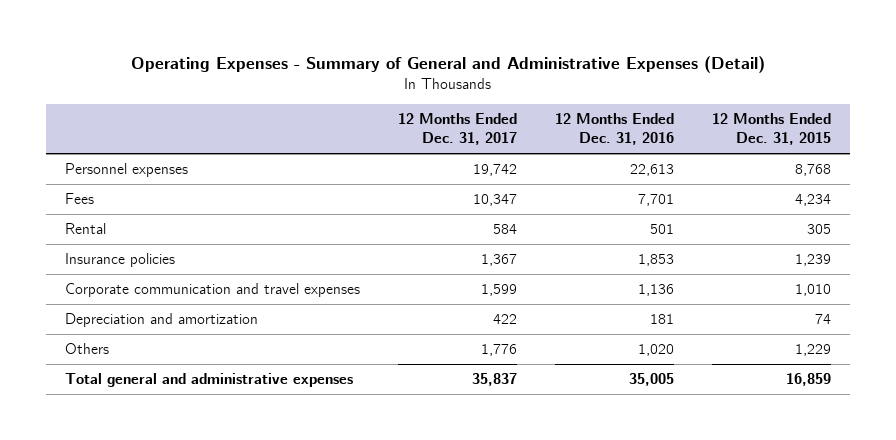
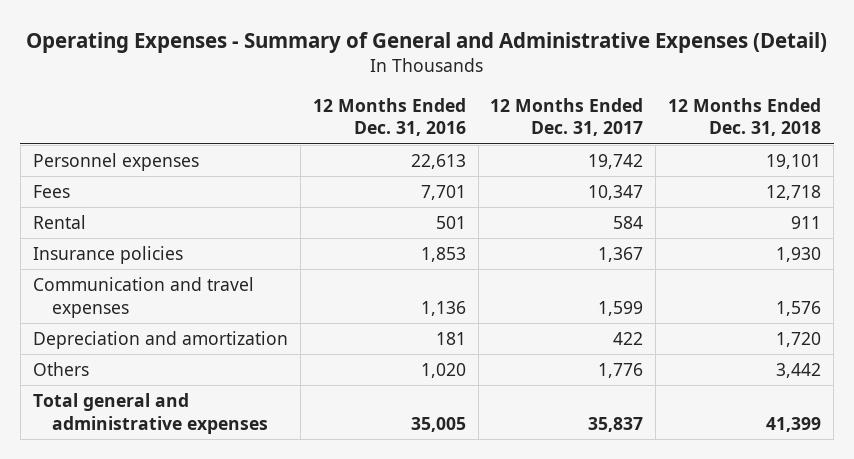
- | 12 Months Ended Dec. 31, 2017 | 12 Months Ended Dec. 31, 2016 | 12 Months Ended Dec. 31, 2015
+ | 12 Months Ended Dec. 31, 2016 | 12 Months Ended Dec. 31, 2017 | 12 Months Ended Dec. 31, 2018
- Corporate communication and travel expenses | 1,599 | 1,136 | 1,010
+ Communication and travel expenses | 1,136 | 1,599 | 1,576

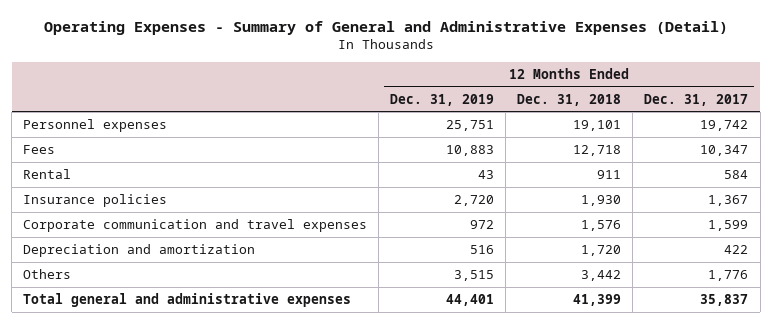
- | 12 Months Ended Dec. 31, 2016 | 12 Months Ended Dec. 31, 2017 | 12 Months Ended Dec. 31, 2018
+ | 12 Months Ended Dec. 31, 2019 | 12 Months Ended Dec. 31, 2018 | 12 Months Ended Dec. 31, 2017
- Communication and travel expenses | 1,136 | 1,599 | 1,576
+ Corporate communication and travel expenses | 972 | 1,576 | 1,599

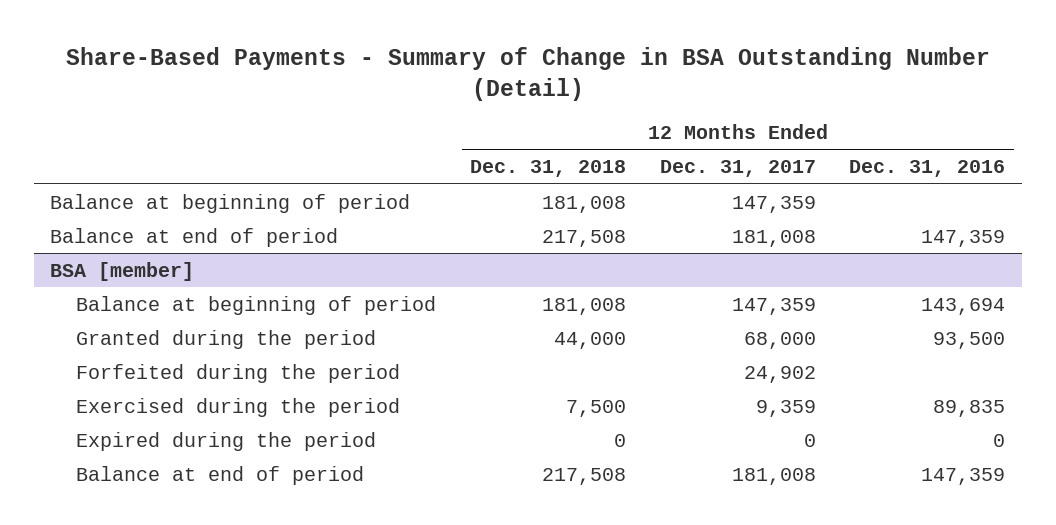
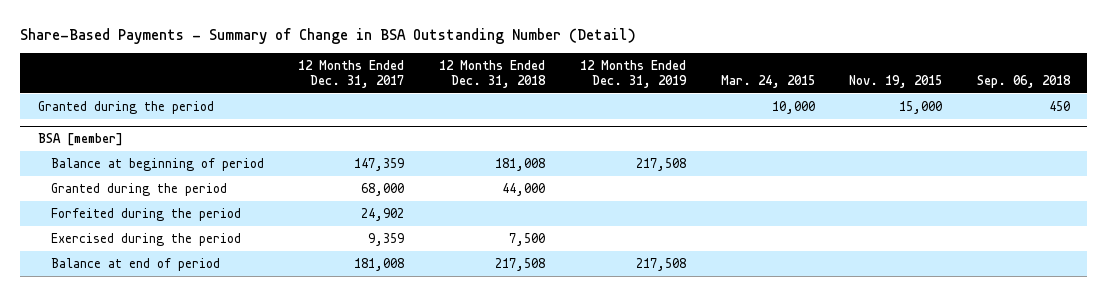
- | 12 Months Ended Dec. 31, 2018 | 12 Months Ended Dec. 31, 2017 | 12 Months Ended Dec. 31, 2016
+ | 12 Months Ended Dec. 31, 2017 | 12 Months Ended Dec. 31, 2018 | 12 Months Ended Dec. 31, 2019 | Mar. 24, 2015 | Nov. 19, 2015 | Sep. 06, 2018
- Balance at beginning of period | 181,008 | 147,359 |
- Balance at end of period | 217,508 | 181,008 | 147,359
+ Granted during the period | | | | 10,000 | 15,000 | 450
@ BSA [member]
- Expired during the period | 0 | 0 | 0

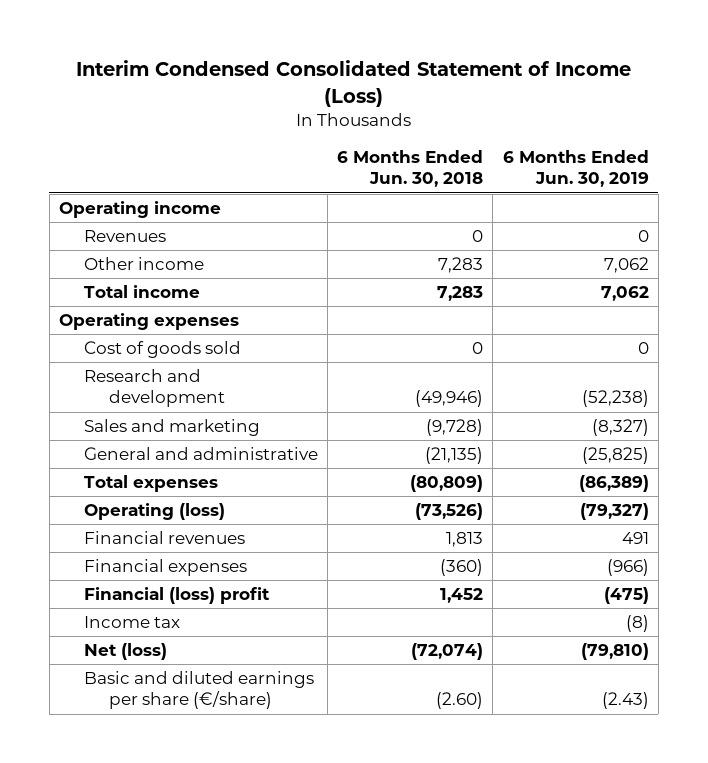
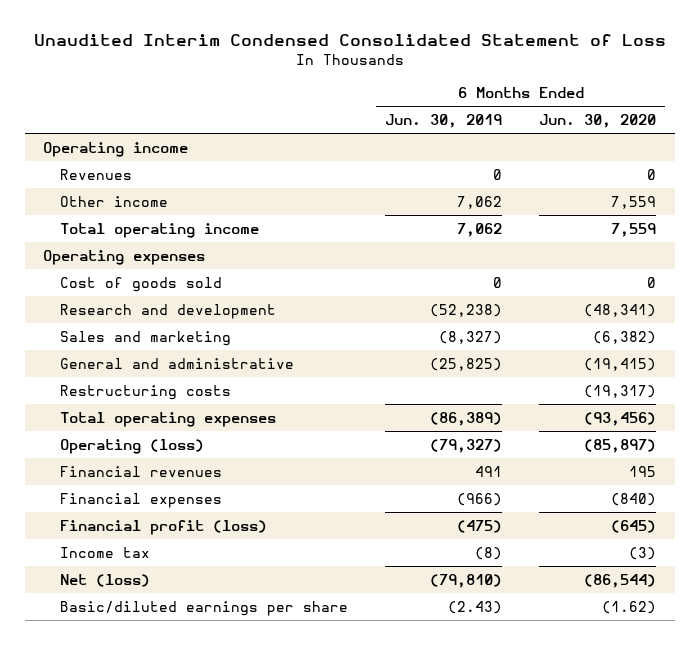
- Interim Condensed Consolidated Statement of Income (Loss)
+ Unaudited Interim Condensed Consolidated Statement of Loss
- | 6 Months Ended Jun. 30, 2018 | 6 Months Ended Jun. 30, 2019
+ | 6 Months Ended Jun. 30, 2019 | 6 Months Ended Jun. 30, 2020
- Total income | 7,283 | 7,062
+ Total operating income | 7,062 | 7,559
- Total expenses | (80,809) | (86,389)
+ Restructuring costs | | (19,317)
+ Total operating expenses | (86,389) | (93,456)
- Financial (loss) profit | 1,452 | (475)
+ Financial profit (loss) | (475) | (645)
- Basic and diluted earnings per share (€/share) | (2.60) | (2.43)
+ Basic/diluted earnings per share | (2.43) | (1.62)

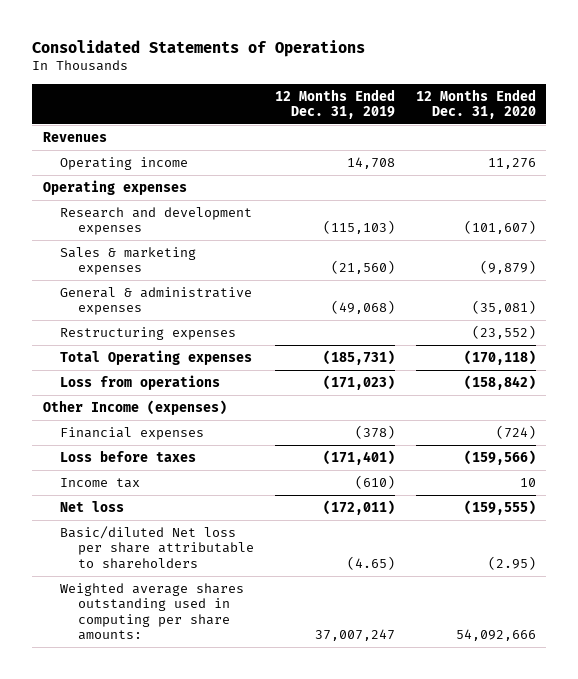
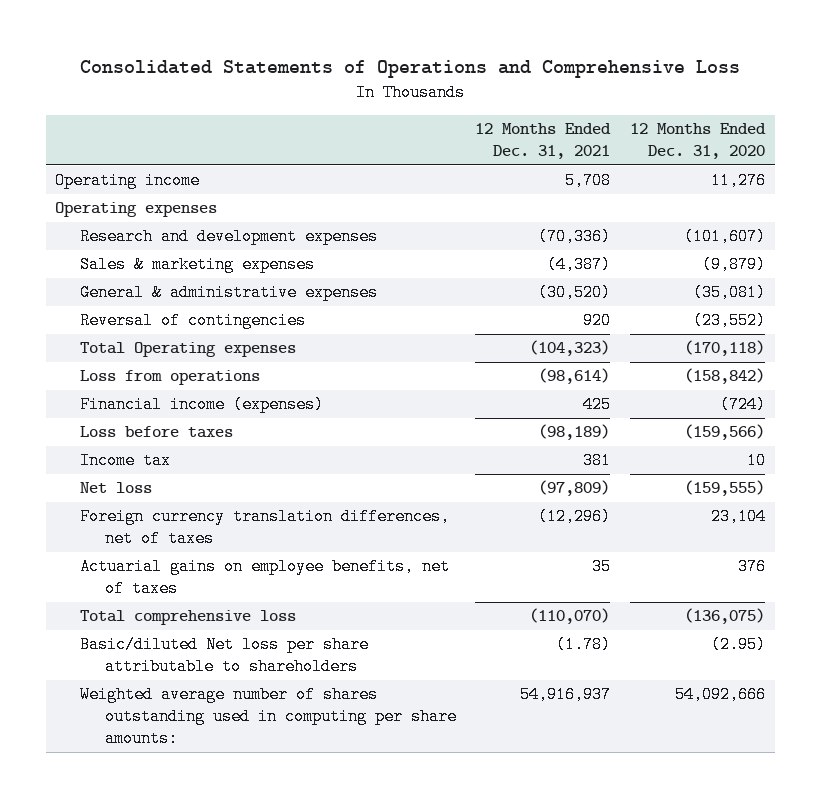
- Consolidated Statements of Operations
+ Consolidated Statements of Operations and Comprehensive Loss
- | 12 Months Ended Dec. 31, 2019 | 12 Months Ended Dec. 31, 2020
+ | 12 Months Ended Dec. 31, 2021 | 12 Months Ended Dec. 31, 2020
- Revenues
- Restructuring expenses | | (23,552)
+ Reversal of contingencies | 920 | (23,552)
- Other Income (expenses)
- Financial expenses | (378) | (724)
+ Financial income (expenses) | 425 | (724)
+ Foreign currency translation differences, net of taxes | (12,296) | 23,104
+ Actuarial gains on employee benefits, net of taxes | 35 | 376
+ Total comprehensive loss | (110,070) | (136,075)
- Weighted average shares outstanding used in computing per share amounts: | 37,007,247 | 54,092,666
+ Weighted average number of shares outstanding used in computing per share amounts: | 54,916,937 | 54,092,666

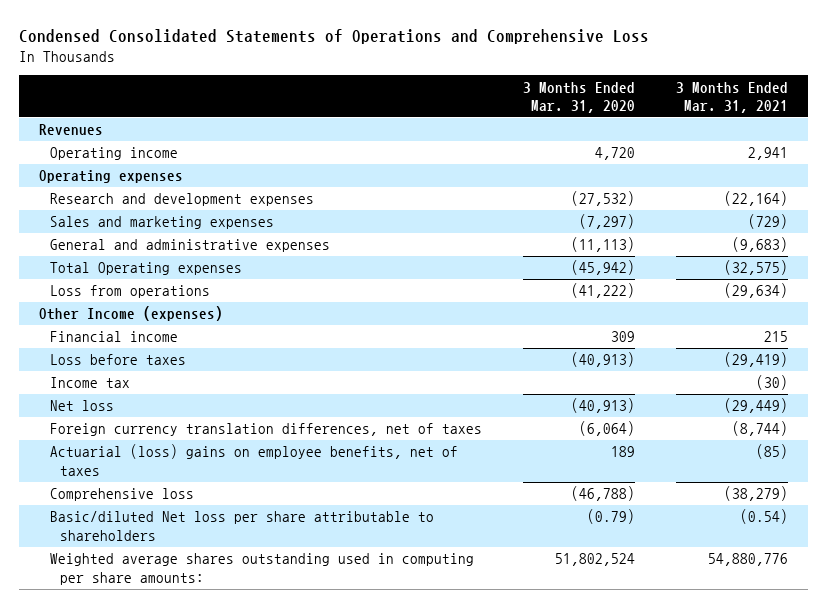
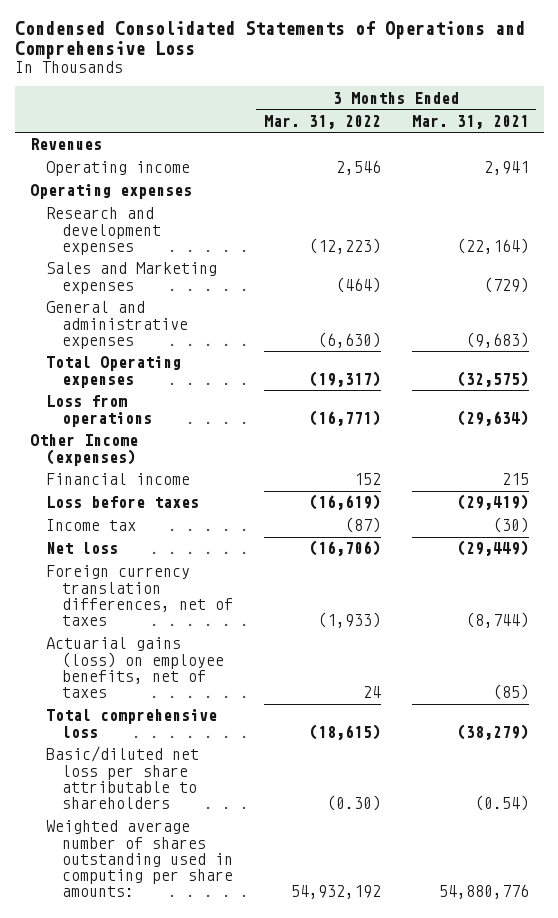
- | 3 Months Ended Mar. 31, 2020 | 3 Months Ended Mar. 31, 2021
+ | 3 Months Ended Mar. 31, 2022 | 3 Months Ended Mar. 31, 2021
- Sales and marketing expenses | (7,297) | (729)
+ Sales and Marketing expenses | (464) | (729)
- Actuarial (loss) gains on employee benefits, net of taxes | 189 | (85)
- Comprehensive loss | (46,788) | (38,279)
- Basic/diluted Net loss per share attributable to shareholders | (0.79) | (0.54)
- Weighted average shares outstanding used in computing per share amounts: | 51,802,524 | 54,880,776
+ Actuarial gains (loss) on employee benefits, net of taxes | 24 | (85)
+ Total comprehensive loss | (18,615) | (38,279)
+ Basic/diluted net loss per share attributable to shareholders | (0.30) | (0.54)
+ Weighted average number of shares outstanding used in computing per share amounts: | 54,932,192 | 54,880,776

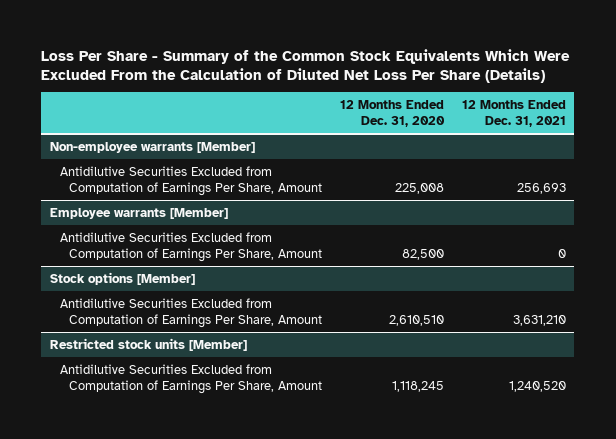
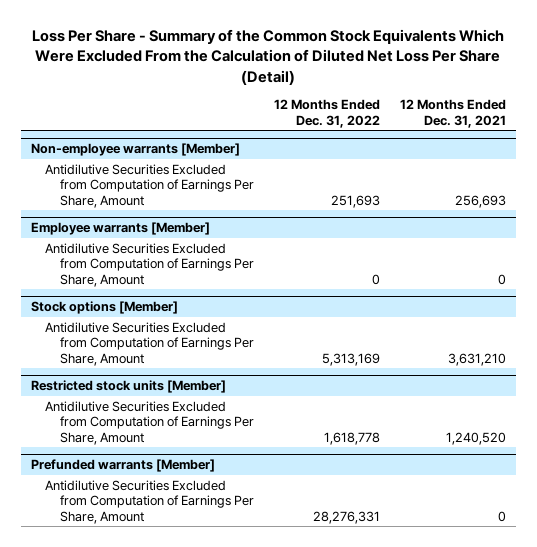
- Loss Per Share - Summary of the Common Stock Equivalents Which Were Excluded From the Calculation of Diluted Net Loss Per Share (Details)
+ Loss Per Share - Summary of the Common Stock Equivalents Which Were Excluded From the Calculation of Diluted Net Loss Per Share (Detail)
- | 12 Months Ended Dec. 31, 2020 | 12 Months Ended Dec. 31, 2021
+ | 12 Months Ended Dec. 31, 2022 | 12 Months Ended Dec. 31, 2021
+ Prefunded warrants [Member]
+ Antidilutive Securities Excluded from Computation of Earnings Per Share, Amount | 28,276,331 | 0

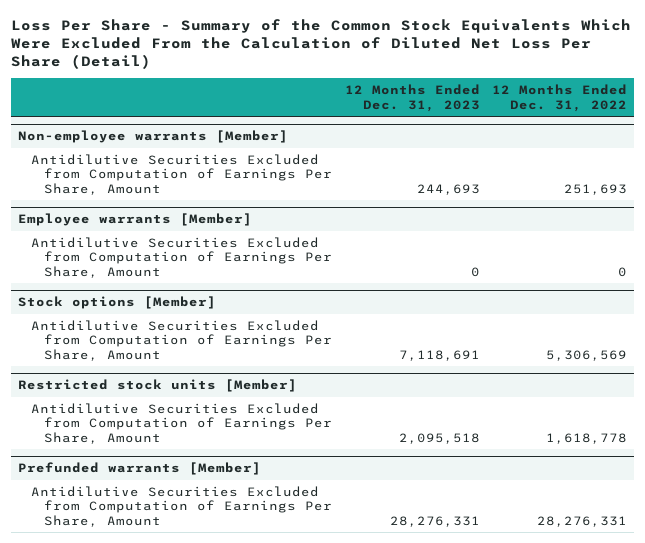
- | 12 Months Ended Dec. 31, 2022 | 12 Months Ended Dec. 31, 2021
+ | 12 Months Ended Dec. 31, 2023 | 12 Months Ended Dec. 31, 2022
@ Stock options [Member]
- Antidilutive Securities Excluded from Computation of Earnings Per Share, Amount | 5,313,169 | 3,631,210
+ Antidilutive Securities Excluded from Computation of Earnings Per Share, Amount | 7,118,691 | 5,306,569

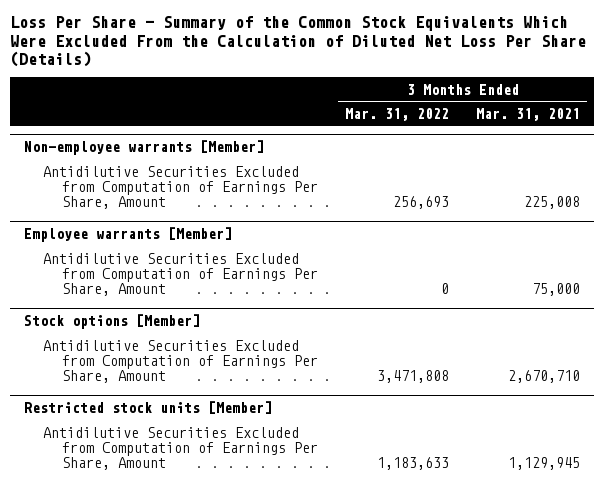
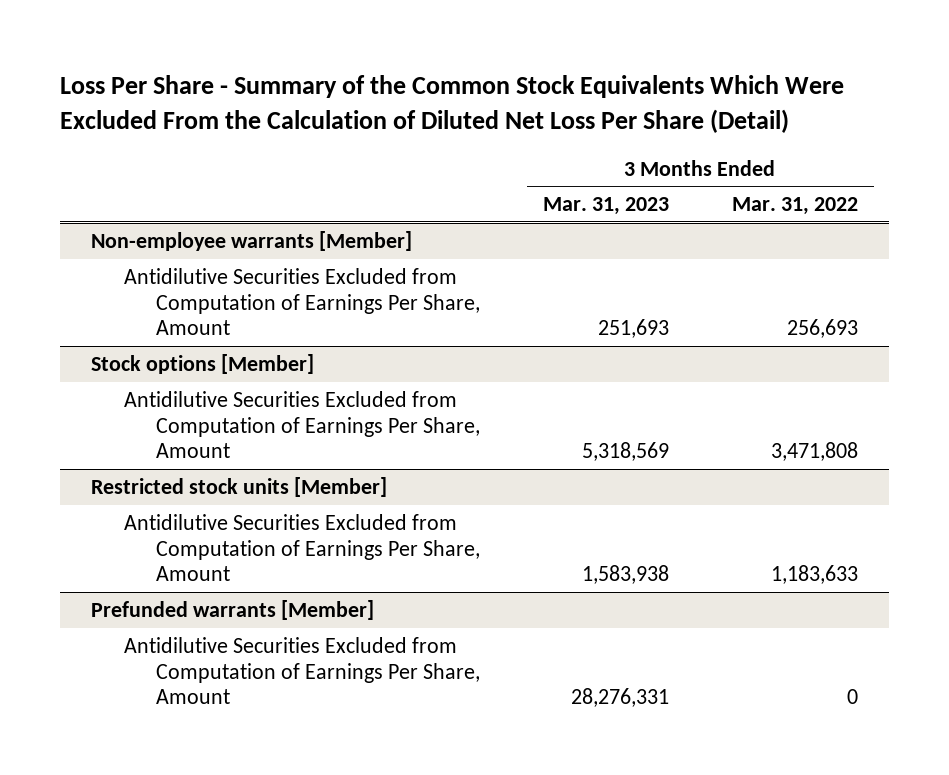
- Loss Per Share - Summary of the Common Stock Equivalents Which Were Excluded From the Calculation of Diluted Net Loss Per Share (Details)
+ Loss Per Share - Summary of the Common Stock Equivalents Which Were Excluded From the Calculation of Diluted Net Loss Per Share (Detail)
- | 3 Months Ended Mar. 31, 2022 | 3 Months Ended Mar. 31, 2021
+ | 3 Months Ended Mar. 31, 2023 | 3 Months Ended Mar. 31, 2022
- Employee warrants [Member]
- Antidilutive Securities Excluded from Computation of Earnings Per Share, Amount | 0 | 75,000
+ Prefunded warrants [Member]
+ Antidilutive Securities Excluded from Computation of Earnings Per Share, Amount | 28,276,331 | 0

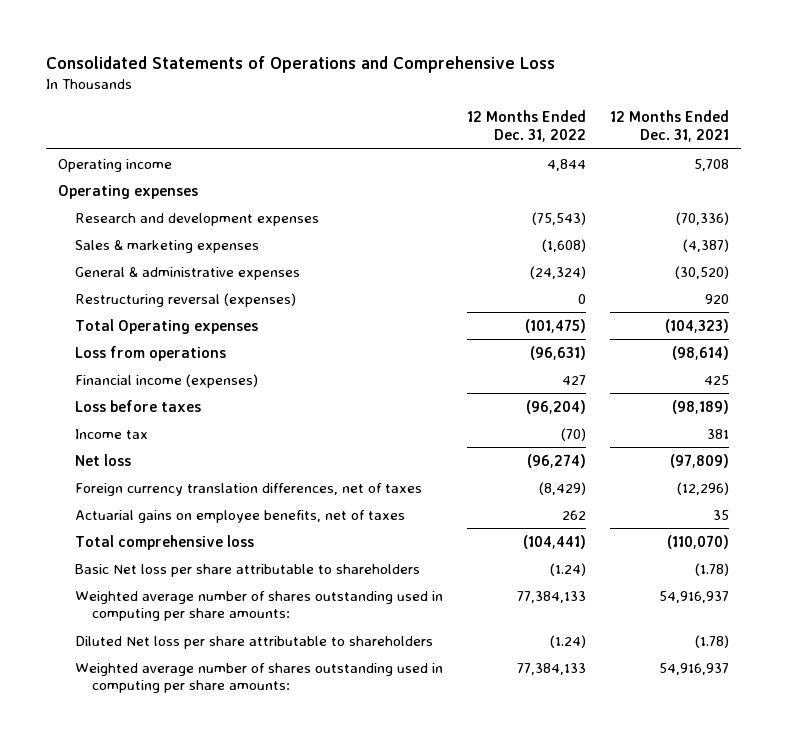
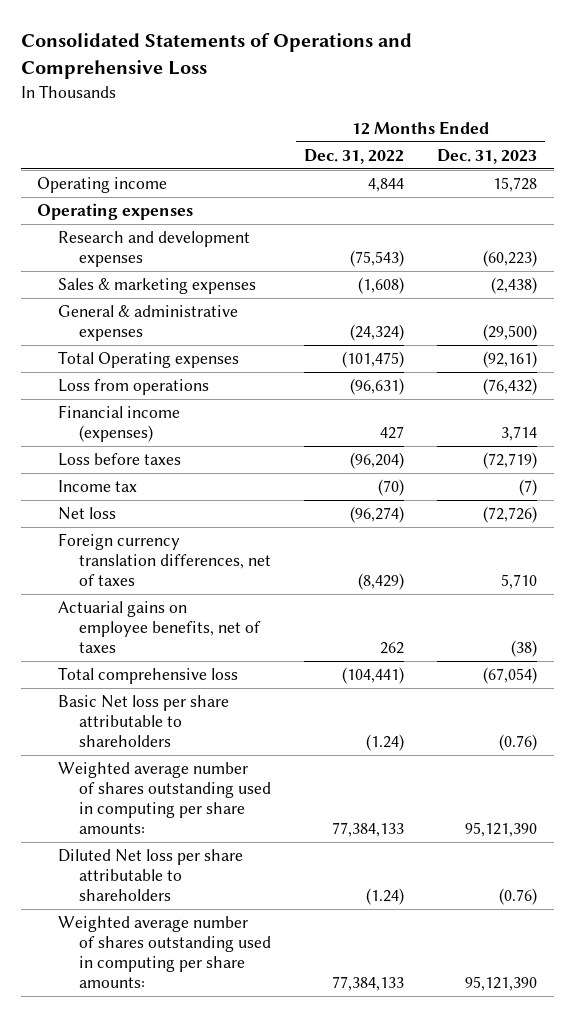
- | 12 Months Ended Dec. 31, 2022 | 12 Months Ended Dec. 31, 2021
+ | 12 Months Ended Dec. 31, 2022 | 12 Months Ended Dec. 31, 2023
- Restructuring reversal (expenses) | 0 | 920

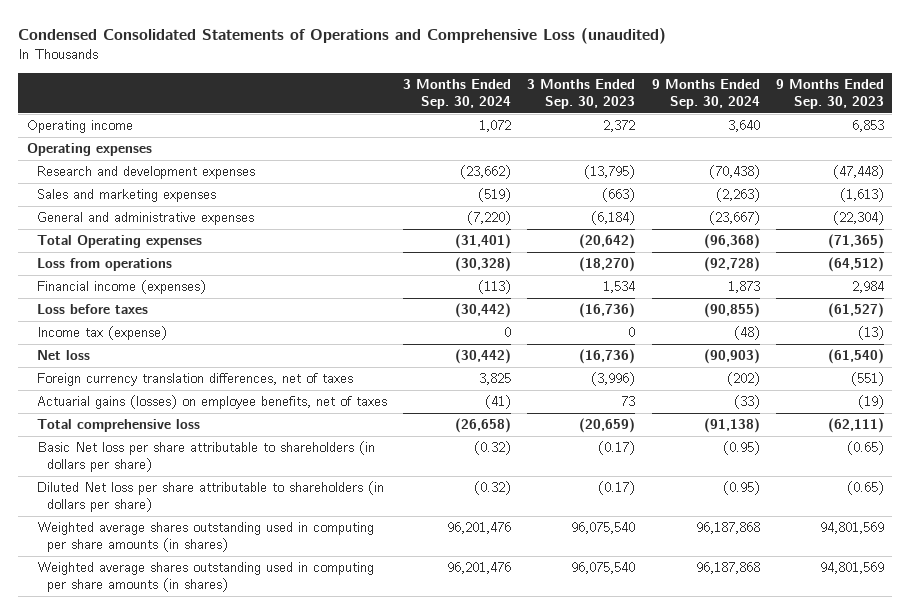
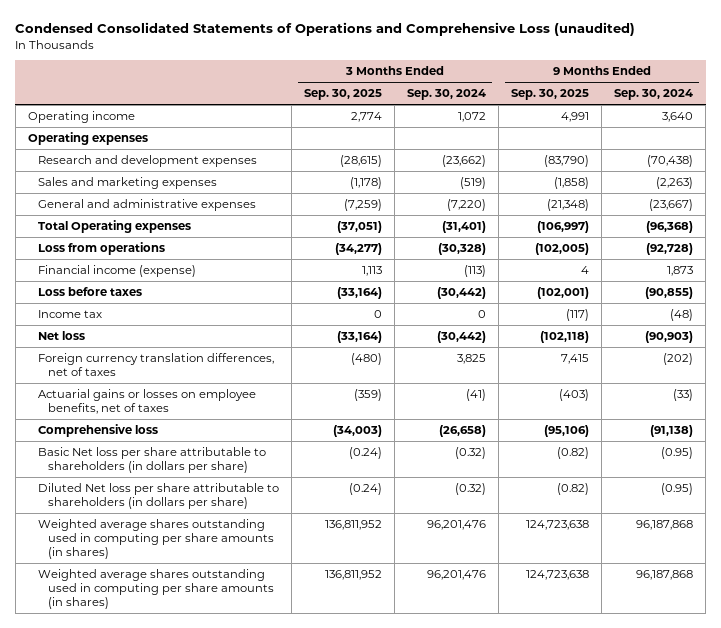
- | 3 Months Ended Sep. 30, 2024 | 3 Months Ended Sep. 30, 2023 | 9 Months Ended Sep. 30, 2024 | 9 Months Ended Sep. 30, 2023
+ | 3 Months Ended Sep. 30, 2025 | 3 Months Ended Sep. 30, 2024 | 9 Months Ended Sep. 30, 2025 | 9 Months Ended Sep. 30, 2024
- Financial income (expenses) | (113) | 1,534 | 1,873 | 2,984
+ Financial income (expense) | 1,113 | (113) | 4 | 1,873
- Income tax (expense) | 0 | 0 | (48) | (13)
+ Income tax | 0 | 0 | (117) | (48)
- Actuarial gains (losses) on employee benefits, net of taxes | (41) | 73 | (33) | (19)
- Total comprehensive loss | (26,658) | (20,659) | (91,138) | (62,111)
+ Actuarial gains or losses on employee benefits, net of taxes | (359) | (41) | (403) | (33)
+ Comprehensive loss | (34,003) | (26,658) | (95,106) | (91,138)

